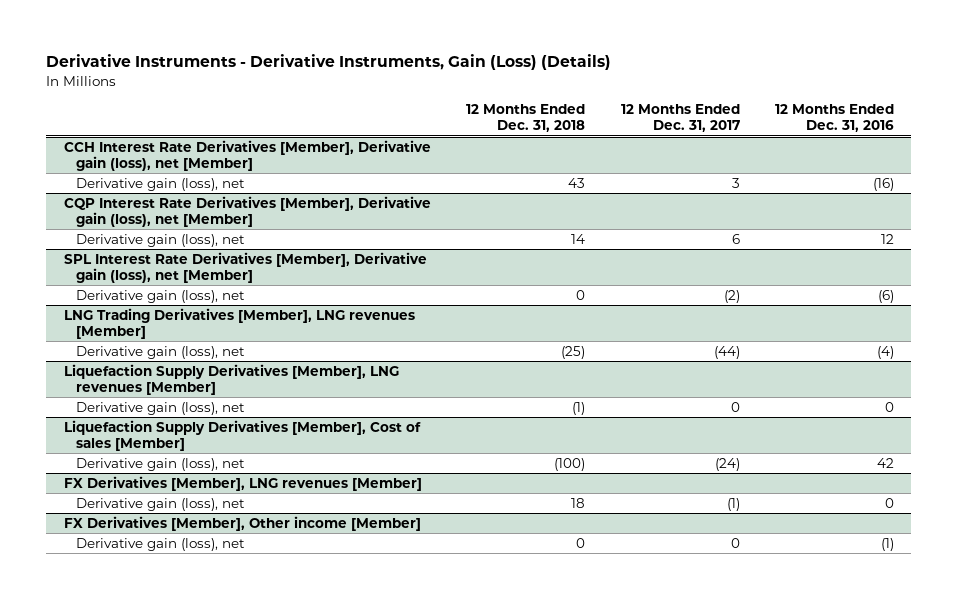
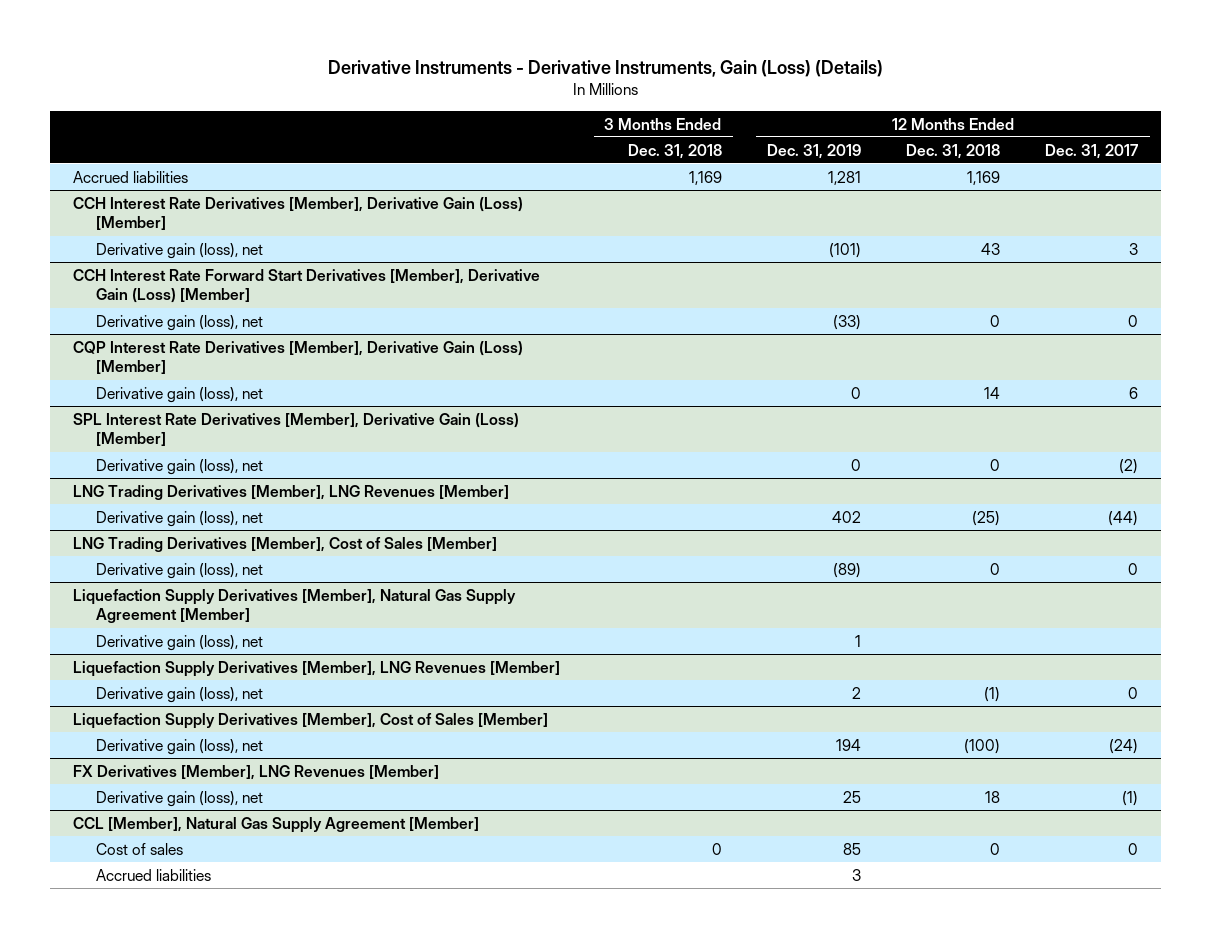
- | 12 Months Ended Dec. 31, 2018 | 12 Months Ended Dec. 31, 2017 | 12 Months Ended Dec. 31, 2016
+ | 3 Months Ended Dec. 31, 2018 | 12 Months Ended Dec. 31, 2019 | 12 Months Ended Dec. 31, 2018 | 12 Months Ended Dec. 31, 2017
- CCH Interest Rate Derivatives [Member], Derivative gain (loss), net [Member]
+ Accrued liabilities | 1,169 | 1,281 | 1,169 |
+ CCH Interest Rate Derivatives [Member], Derivative Gain (Loss) [Member]
- CQP Interest Rate Derivatives [Member], Derivative gain (loss), net [Member]
+ CCH Interest Rate Forward Start Derivatives [Member], Derivative Gain (Loss) [Member]
+ Derivative gain (loss), net | | (33) | 0 | 0
+ CQP Interest Rate Derivatives [Member], Derivative Gain (Loss) [Member]
- SPL Interest Rate Derivatives [Member], Derivative gain (loss), net [Member]
+ SPL Interest Rate Derivatives [Member], Derivative Gain (Loss) [Member]
- LNG Trading Derivatives [Member], LNG revenues [Member]
+ LNG Trading Derivatives [Member], LNG Revenues [Member]
- Liquefaction Supply Derivatives [Member], LNG revenues [Member]
+ LNG Trading Derivatives [Member], Cost of Sales [Member]
+ Derivative gain (loss), net | | (89) | 0 | 0
+ Liquefaction Supply Derivatives [Member], Natural Gas Supply Agreement [Member]
+ Derivative gain (loss), net | | 1 | |
+ Liquefaction Supply Derivatives [Member], LNG Revenues [Member]
- Liquefaction Supply Derivatives [Member], Cost of sales [Member]
+ Liquefaction Supply Derivatives [Member], Cost of Sales [Member]
- FX Derivatives [Member], LNG revenues [Member]
+ FX Derivatives [Member], LNG Revenues [Member]
- FX Derivatives [Member], Other income [Member]
- Derivative gain (loss), net | 0 | 0 | (1)
+ CCL [Member], Natural Gas Supply Agreement [Member]
+ Cost of sales | 0 | 85 | 0 | 0
+ Accrued liabilities | | 3 | |

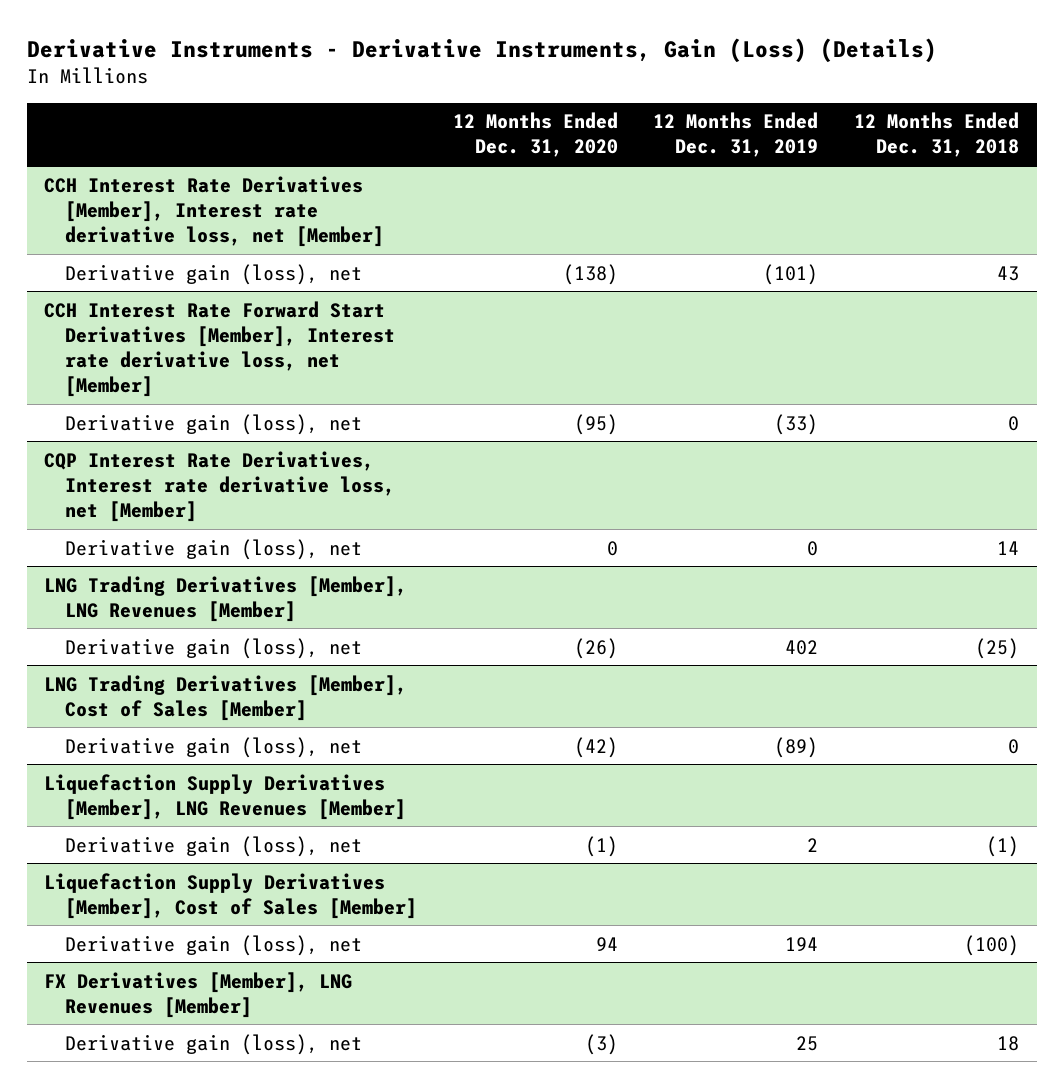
- | 3 Months Ended Dec. 31, 2018 | 12 Months Ended Dec. 31, 2019 | 12 Months Ended Dec. 31, 2018 | 12 Months Ended Dec. 31, 2017
+ | 12 Months Ended Dec. 31, 2020 | 12 Months Ended Dec. 31, 2019 | 12 Months Ended Dec. 31, 2018
- Accrued liabilities | 1,169 | 1,281 | 1,169 |
- CCH Interest Rate Derivatives [Member], Derivative Gain (Loss) [Member]
+ CCH Interest Rate Derivatives [Member], Interest rate derivative loss, net [Member]
- CCH Interest Rate Forward Start Derivatives [Member], Derivative Gain (Loss) [Member]
+ CCH Interest Rate Forward Start Derivatives [Member], Interest rate derivative loss, net [Member]
- CQP Interest Rate Derivatives [Member], Derivative Gain (Loss) [Member]
+ CQP Interest Rate Derivatives, Interest rate derivative loss, net [Member]
- SPL Interest Rate Derivatives [Member], Derivative Gain (Loss) [Member]
- Derivative gain (loss), net | | 0 | 0 | (2)
- Liquefaction Supply Derivatives [Member], Natural Gas Supply Agreement [Member]
- Derivative gain (loss), net | | 1 | |
- CCL [Member], Natural Gas Supply Agreement [Member]
- Cost of sales | 0 | 85 | 0 | 0
- Accrued liabilities | | 3 | |

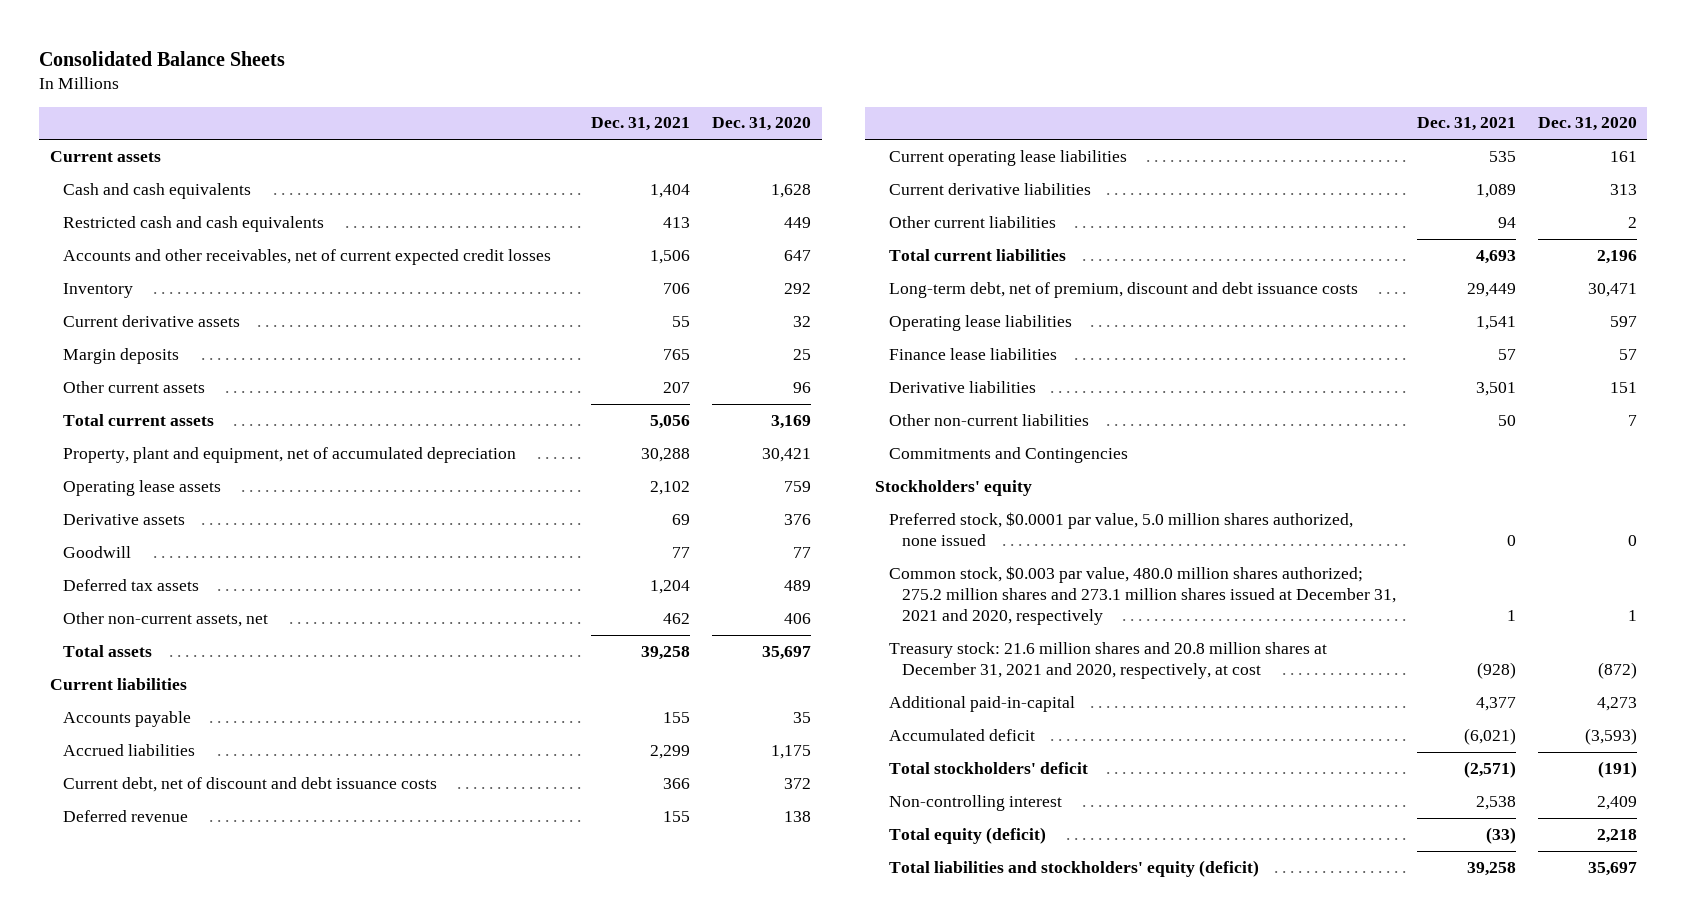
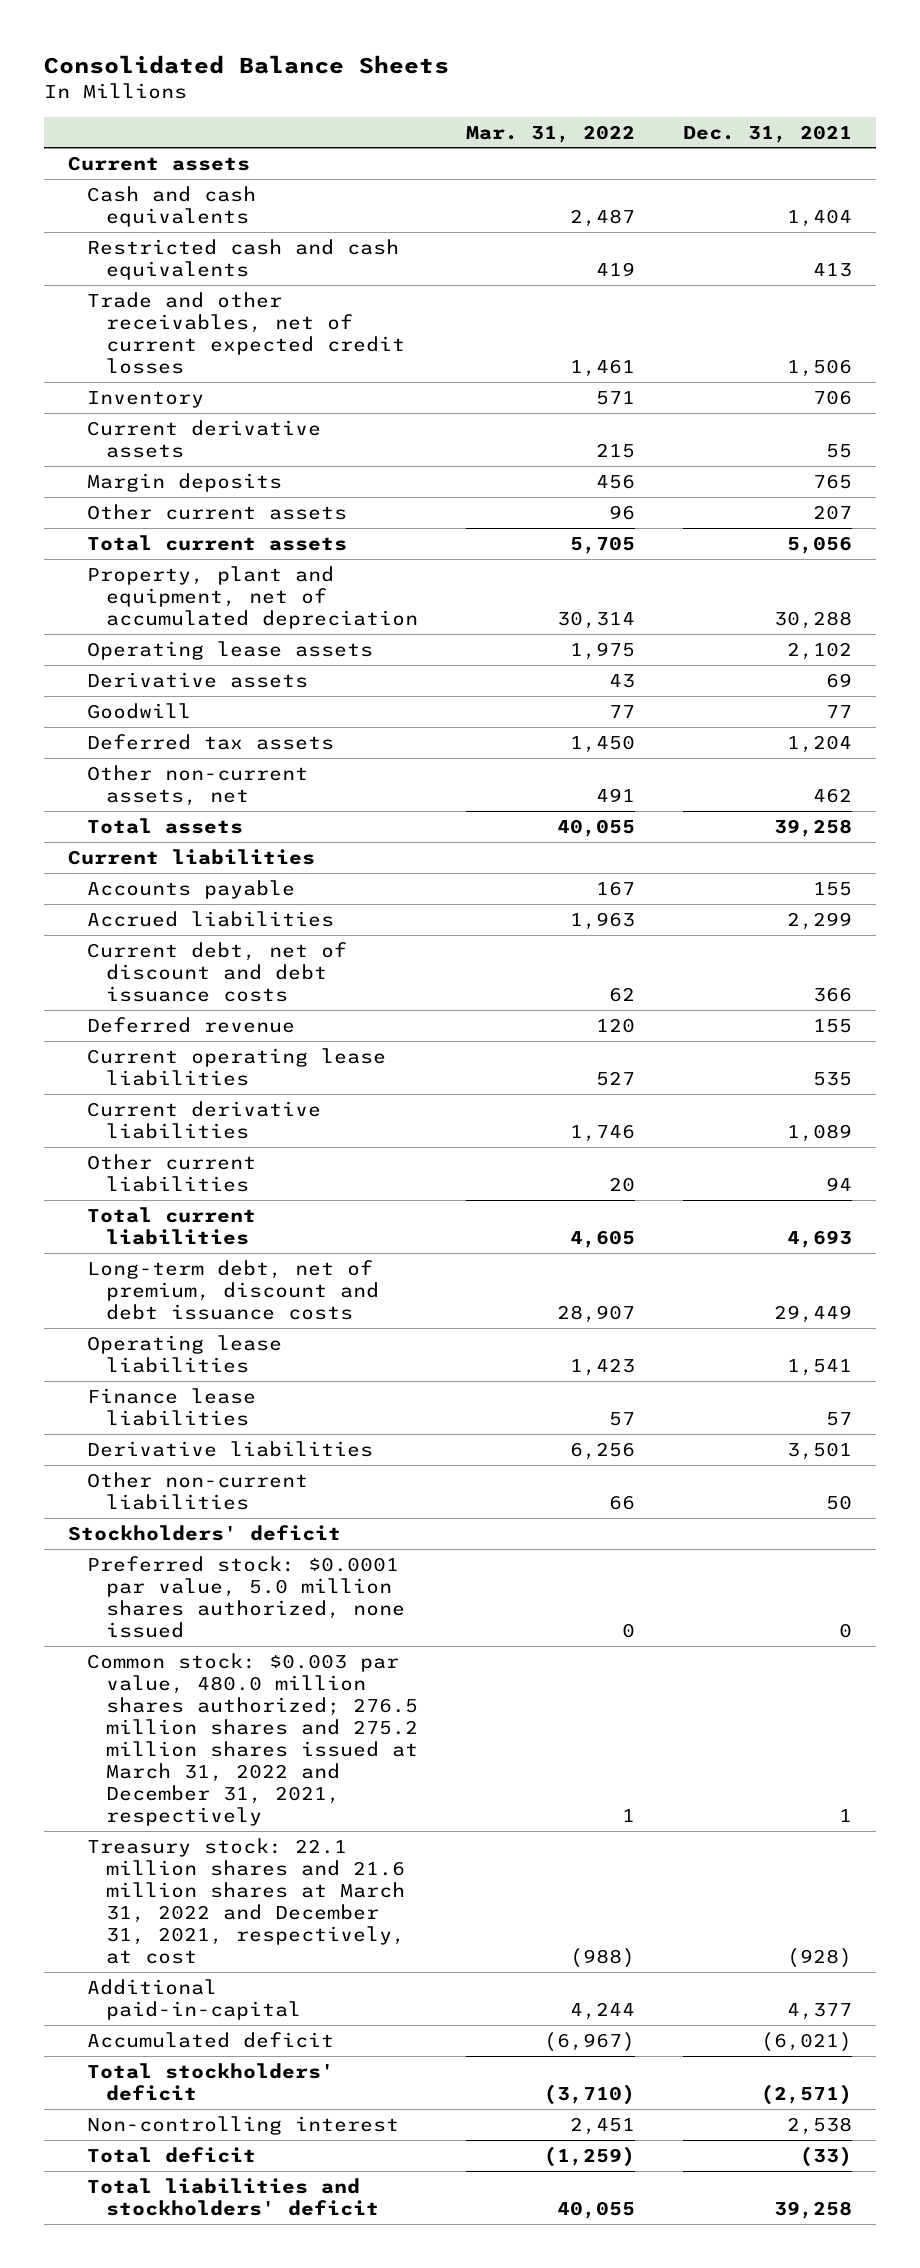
- | Dec. 31, 2021 | Dec. 31, 2020
+ | Mar. 31, 2022 | Dec. 31, 2021
- Accounts and other receivables, net of current expected credit losses | 1,506 | 647
+ Trade and other receivables, net of current expected credit losses | 1,461 | 1,506
- Commitments and Contingencies
- Stockholders' equity
- Preferred stock, $0.0001 par value, 5.0 million shares authorized, none issued | 0 | 0
- Common stock, $0.003 par value, 480.0 million shares authorized; 275.2 million shares and 273.1 million shares issued at December 31, 2021 and 2020, respectively | 1 | 1
- Treasury stock: 21.6 million shares and 20.8 million shares at December 31, 2021 and 2020, respectively, at cost | (928) | (872)
+ Stockholders' deficit
+ Preferred stock: $0.0001 par value, 5.0 million shares authorized, none issued | 0 | 0
+ Common stock: $0.003 par value, 480.0 million shares authorized; 276.5 million shares and 275.2 million shares issued at March 31, 2022 and December 31, 2021, respectively | 1 | 1
+ Treasury stock: 22.1 million shares and 21.6 million shares at March 31, 2022 and December 31, 2021, respectively, at cost | (988) | (928)
- Total equity (deficit) | (33) | 2,218
- Total liabilities and stockholders' equity (deficit) | 39,258 | 35,697
+ Total deficit | (1,259) | (33)
+ Total liabilities and stockholders' deficit | 40,055 | 39,258

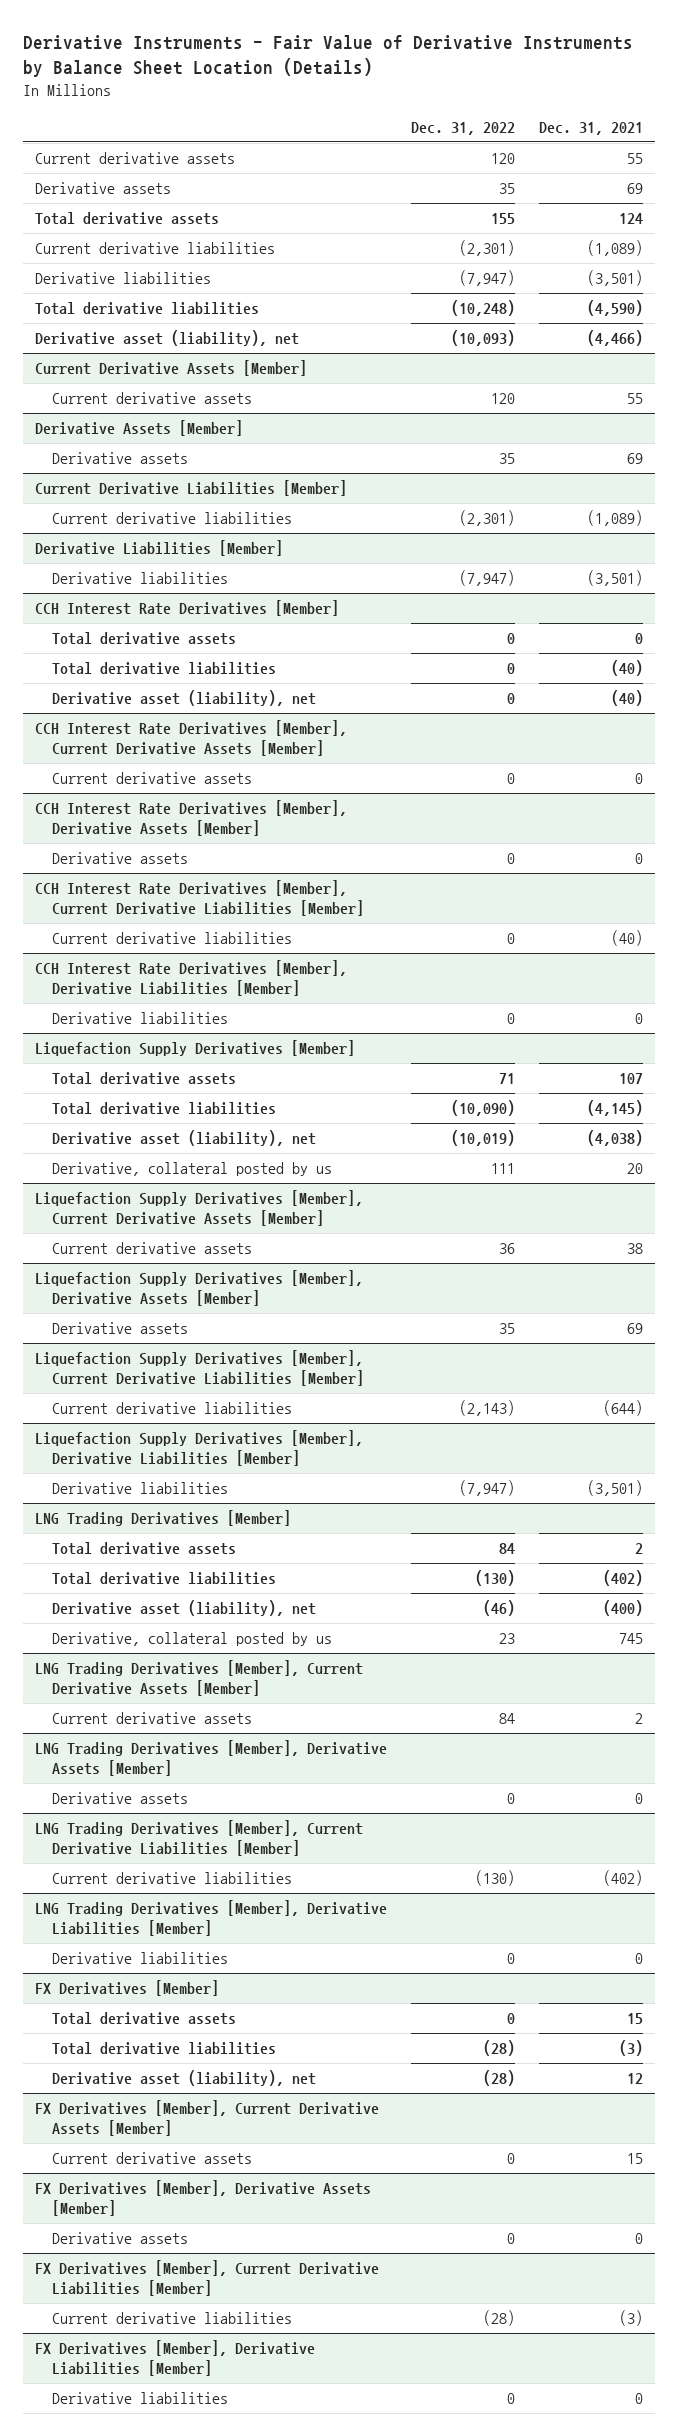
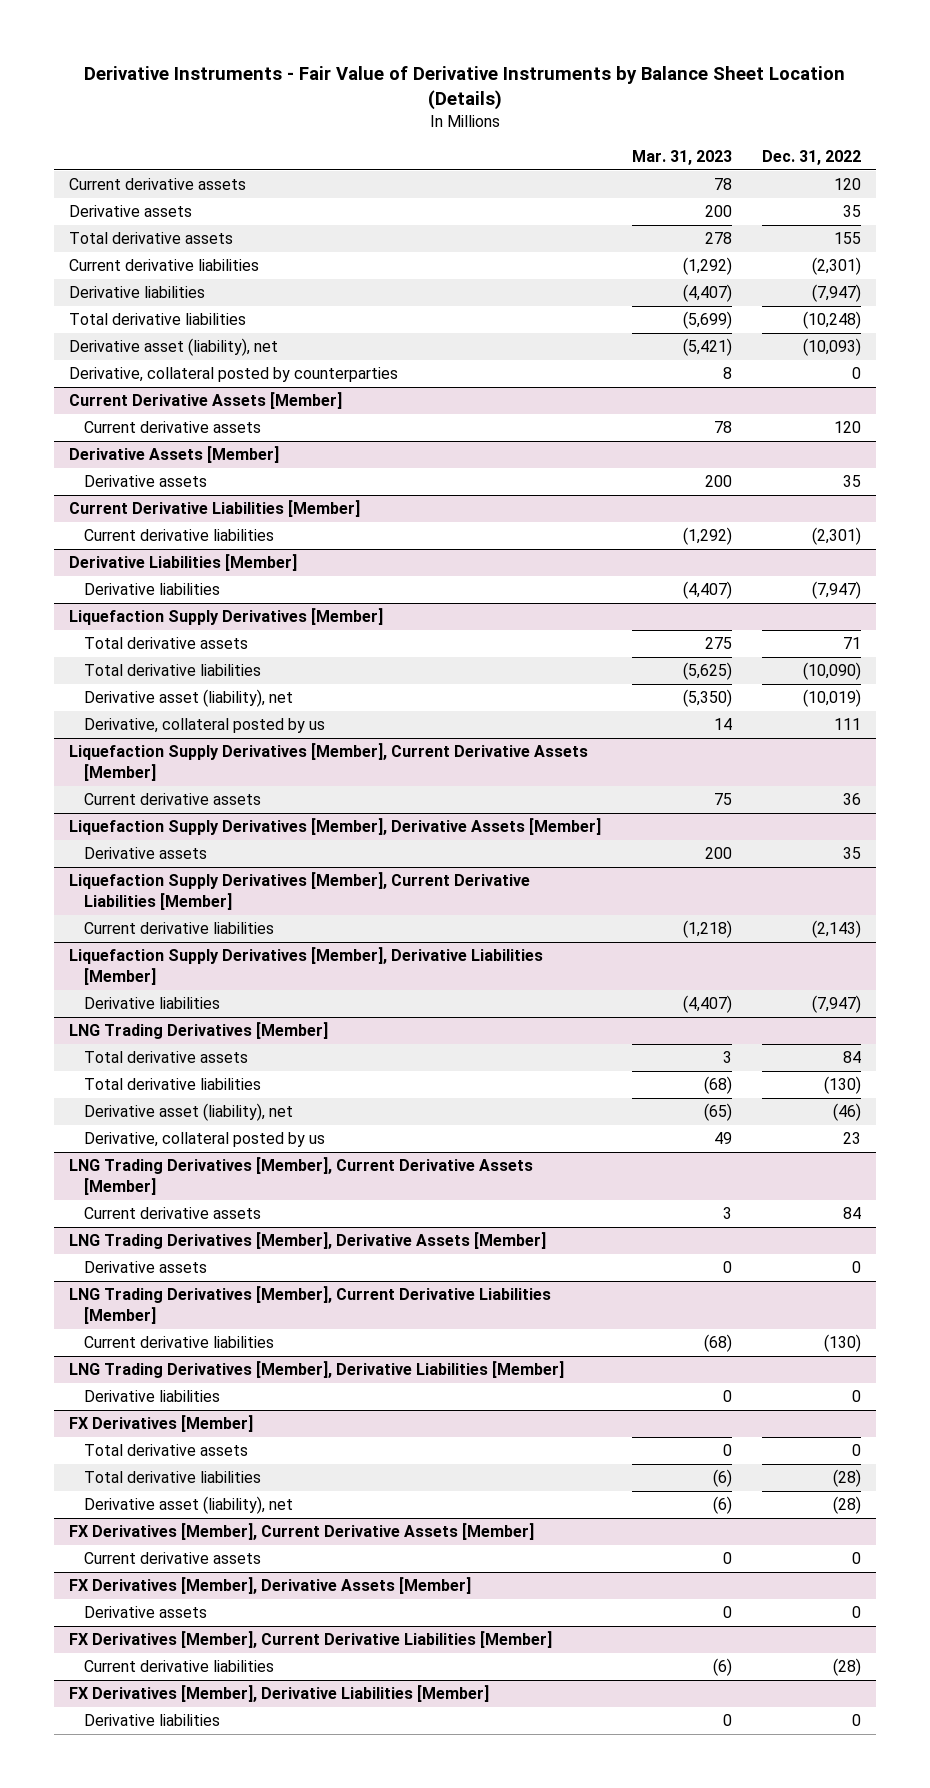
- | Dec. 31, 2022 | Dec. 31, 2021
+ | Mar. 31, 2023 | Dec. 31, 2022
+ Derivative, collateral posted by counterparties | 8 | 0
- CCH Interest Rate Derivatives [Member]
- Total derivative assets | 0 | 0
- Total derivative liabilities | 0 | (40)
- Derivative asset (liability), net | 0 | (40)
- CCH Interest Rate Derivatives [Member], Current Derivative Assets [Member]
- Current derivative assets | 0 | 0
- CCH Interest Rate Derivatives [Member], Derivative Assets [Member]
- Derivative assets | 0 | 0
- CCH Interest Rate Derivatives [Member], Current Derivative Liabilities [Member]
- Current derivative liabilities | 0 | (40)
- CCH Interest Rate Derivatives [Member], Derivative Liabilities [Member]
- Derivative liabilities | 0 | 0

